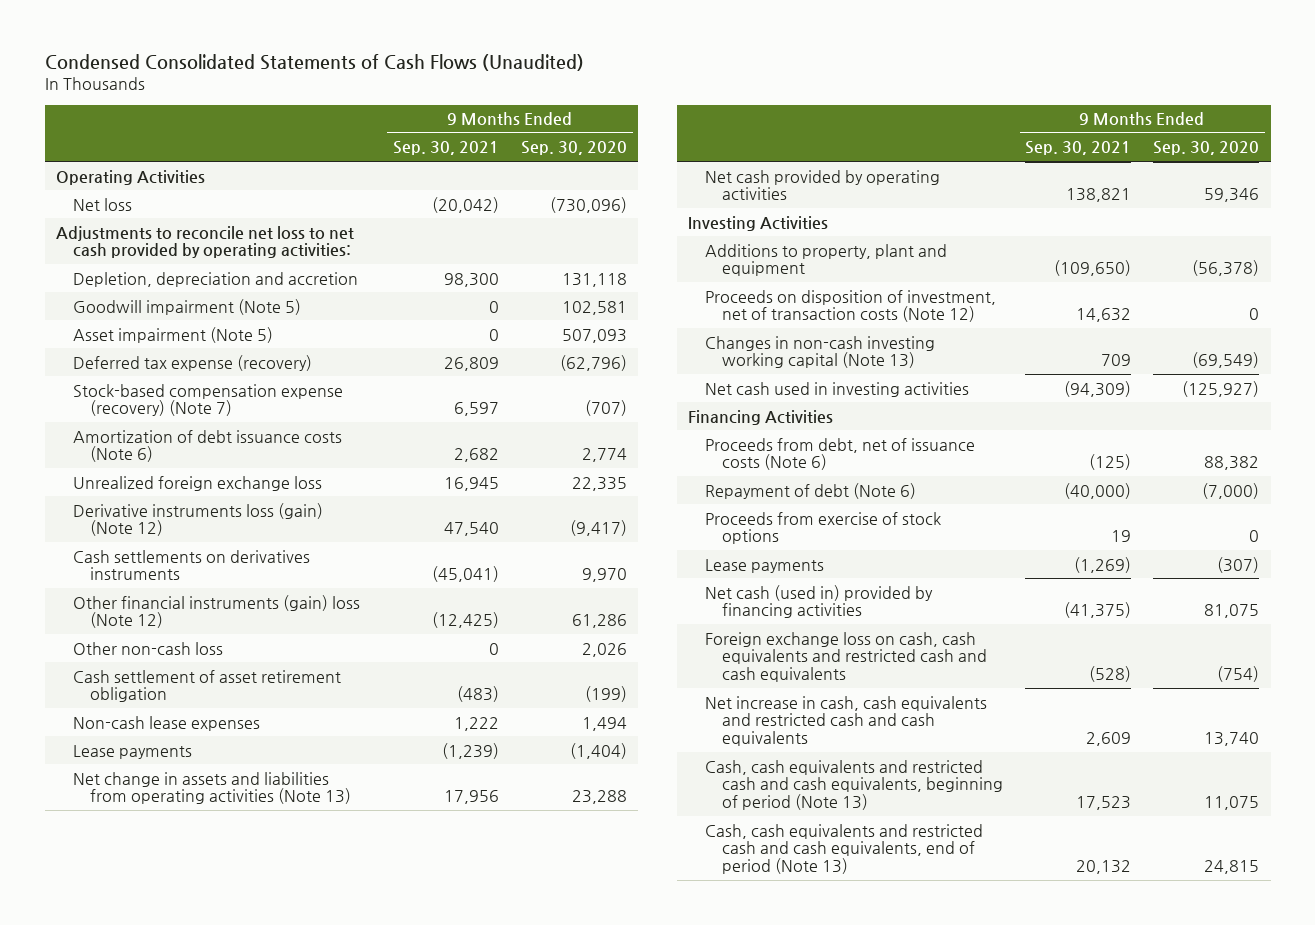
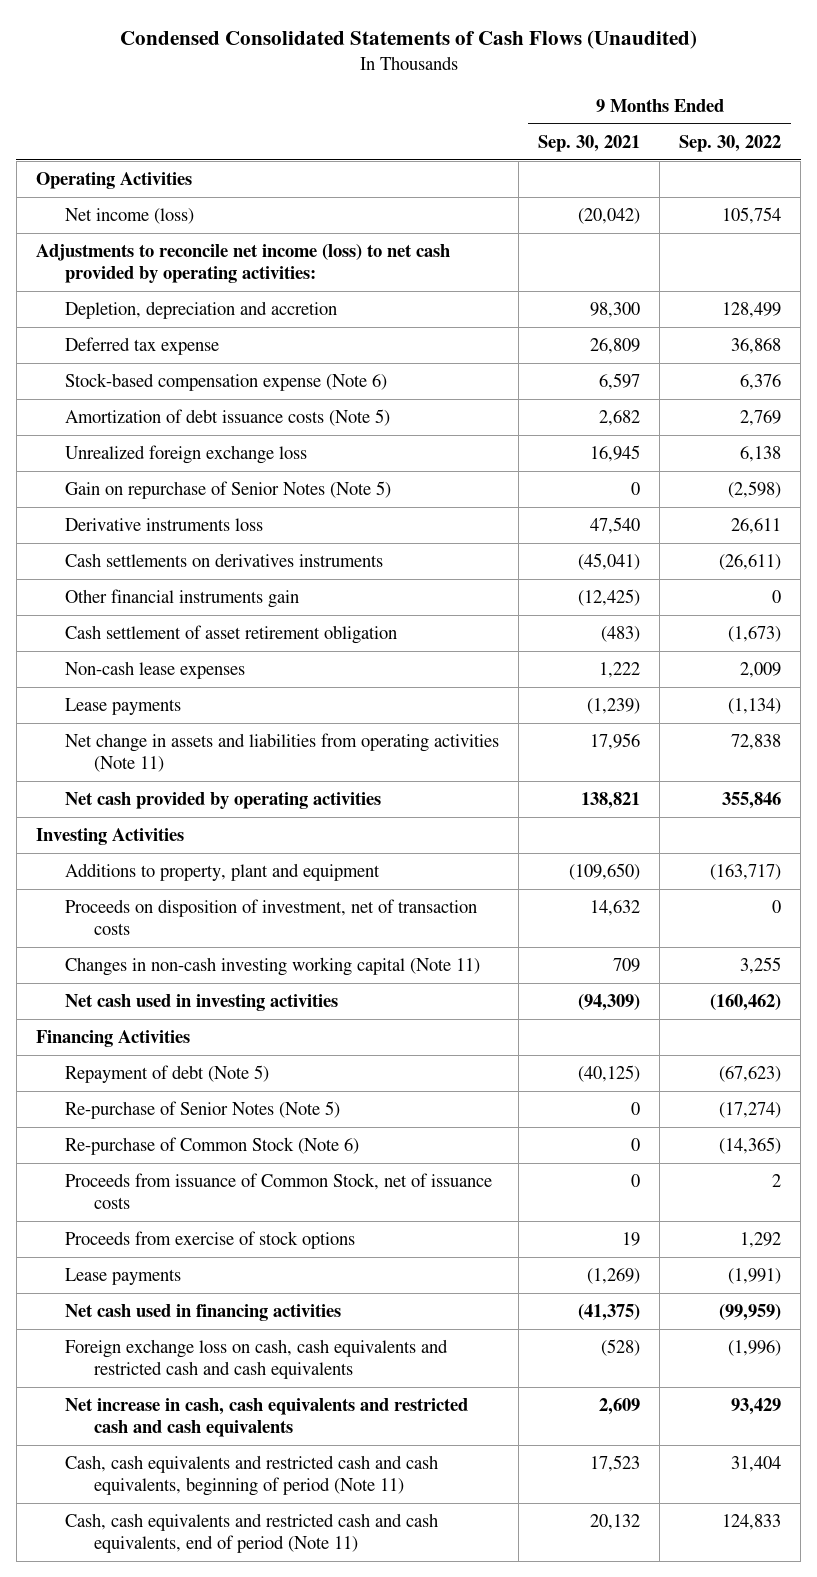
- | 9 Months Ended Sep. 30, 2021 | 9 Months Ended Sep. 30, 2020
+ | 9 Months Ended Sep. 30, 2021 | 9 Months Ended Sep. 30, 2022
- Net loss | (20,042) | (730,096)
- Adjustments to reconcile net loss to net cash provided by operating activities:
+ Net income (loss) | (20,042) | 105,754
+ Adjustments to reconcile net income (loss) to net cash provided by operating activities:
- Goodwill impairment (Note 5) | 0 | 102,581
- Asset impairment (Note 5) | 0 | 507,093
- Deferred tax expense (recovery) | 26,809 | (62,796)
- Stock-based compensation expense (recovery) (Note 7) | 6,597 | (707)
- Amortization of debt issuance costs (Note 6) | 2,682 | 2,774
+ Deferred tax expense | 26,809 | 36,868
+ Stock-based compensation expense (Note 6) | 6,597 | 6,376
+ Amortization of debt issuance costs (Note 5) | 2,682 | 2,769
- Derivative instruments loss (gain) (Note 12) | 47,540 | (9,417)
+ Gain on repurchase of Senior Notes (Note 5) | 0 | (2,598)
+ Derivative instruments loss | 47,540 | 26,611
- Other financial instruments (gain) loss (Note 12) | (12,425) | 61,286
- Other non-cash loss | 0 | 2,026
+ Other financial instruments gain | (12,425) | 0
- Net change in assets and liabilities from operating activities (Note 13) | 17,956 | 23,288
+ Net change in assets and liabilities from operating activities (Note 11) | 17,956 | 72,838
- Proceeds on disposition of investment, net of transaction costs (Note 12) | 14,632 | 0
- Changes in non-cash investing working capital (Note 13) | 709 | (69,549)
+ Proceeds on disposition of investment, net of transaction costs | 14,632 | 0
+ Changes in non-cash investing working capital (Note 11) | 709 | 3,255
- Proceeds from debt, net of issuance costs (Note 6) | (125) | 88,382
- Repayment of debt (Note 6) | (40,000) | (7,000)
+ Repayment of debt (Note 5) | (40,125) | (67,623)
+ Re-purchase of Senior Notes (Note 5) | 0 | (17,274)
+ Re-purchase of Common Stock (Note 6) | 0 | (14,365)
+ Proceeds from issuance of Common Stock, net of issuance costs | 0 | 2
- Net cash (used in) provided by financing activities | (41,375) | 81,075
+ Net cash used in financing activities | (41,375) | (99,959)
- Cash, cash equivalents and restricted cash and cash equivalents, beginning of period (Note 13) | 17,523 | 11,075
- Cash, cash equivalents and restricted cash and cash equivalents, end of period (Note 13) | 20,132 | 24,815
+ Cash, cash equivalents and restricted cash and cash equivalents, beginning of period (Note 11) | 17,523 | 31,404
+ Cash, cash equivalents and restricted cash and cash equivalents, end of period (Note 11) | 20,132 | 124,833

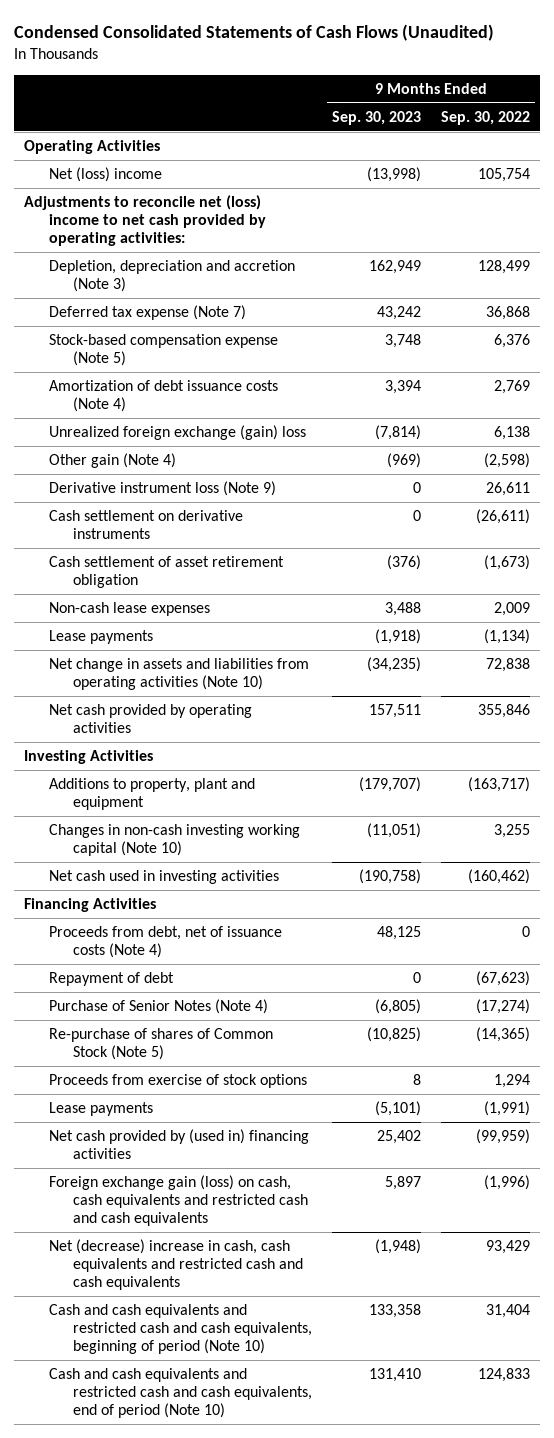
- | 9 Months Ended Sep. 30, 2021 | 9 Months Ended Sep. 30, 2022
+ | 9 Months Ended Sep. 30, 2023 | 9 Months Ended Sep. 30, 2022
- Net income (loss) | (20,042) | 105,754
- Adjustments to reconcile net income (loss) to net cash provided by operating activities:
- Depletion, depreciation and accretion | 98,300 | 128,499
- Deferred tax expense | 26,809 | 36,868
- Stock-based compensation expense (Note 6) | 6,597 | 6,376
- Amortization of debt issuance costs (Note 5) | 2,682 | 2,769
- Unrealized foreign exchange loss | 16,945 | 6,138
- Gain on repurchase of Senior Notes (Note 5) | 0 | (2,598)
- Derivative instruments loss | 47,540 | 26,611
- Cash settlements on derivatives instruments | (45,041) | (26,611)
- Other financial instruments gain | (12,425) | 0
+ Net (loss) income | (13,998) | 105,754
+ Adjustments to reconcile net (loss) income to net cash provided by operating activities:
+ Depletion, depreciation and accretion (Note 3) | 162,949 | 128,499
+ Deferred tax expense (Note 7) | 43,242 | 36,868
+ Stock-based compensation expense (Note 5) | 3,748 | 6,376
+ Amortization of debt issuance costs (Note 4) | 3,394 | 2,769
+ Unrealized foreign exchange (gain) loss | (7,814) | 6,138
+ Other gain (Note 4) | (969) | (2,598)
+ Derivative instrument loss (Note 9) | 0 | 26,611
+ Cash settlement on derivative instruments | 0 | (26,611)
- Net change in assets and liabilities from operating activities (Note 11) | 17,956 | 72,838
+ Net change in assets and liabilities from operating activities (Note 10) | (34,235) | 72,838
- Proceeds on disposition of investment, net of transaction costs | 14,632 | 0
- Changes in non-cash investing working capital (Note 11) | 709 | 3,255
+ Changes in non-cash investing working capital (Note 10) | (11,051) | 3,255
- Repayment of debt (Note 5) | (40,125) | (67,623)
- Re-purchase of Senior Notes (Note 5) | 0 | (17,274)
- Re-purchase of Common Stock (Note 6) | 0 | (14,365)
- Proceeds from issuance of Common Stock, net of issuance costs | 0 | 2
- Proceeds from exercise of stock options | 19 | 1,292
+ Proceeds from debt, net of issuance costs (Note 4) | 48,125 | 0
+ Repayment of debt | 0 | (67,623)
+ Purchase of Senior Notes (Note 4) | (6,805) | (17,274)
+ Re-purchase of shares of Common Stock (Note 5) | (10,825) | (14,365)
+ Proceeds from exercise of stock options | 8 | 1,294
- Net cash used in financing activities | (41,375) | (99,959)
- Foreign exchange loss on cash, cash equivalents and restricted cash and cash equivalents | (528) | (1,996)
- Net increase in cash, cash equivalents and restricted cash and cash equivalents | 2,609 | 93,429
- Cash, cash equivalents and restricted cash and cash equivalents, beginning of period (Note 11) | 17,523 | 31,404
- Cash, cash equivalents and restricted cash and cash equivalents, end of period (Note 11) | 20,132 | 124,833
+ Net cash provided by (used in) financing activities | 25,402 | (99,959)
+ Foreign exchange gain (loss) on cash, cash equivalents and restricted cash and cash equivalents | 5,897 | (1,996)
+ Net (decrease) increase in cash, cash equivalents and restricted cash and cash equivalents | (1,948) | 93,429
+ Cash and cash equivalents and restricted cash and cash equivalents, beginning of period (Note 10) | 133,358 | 31,404
+ Cash and cash equivalents and restricted cash and cash equivalents, end of period (Note 10) | 131,410 | 124,833

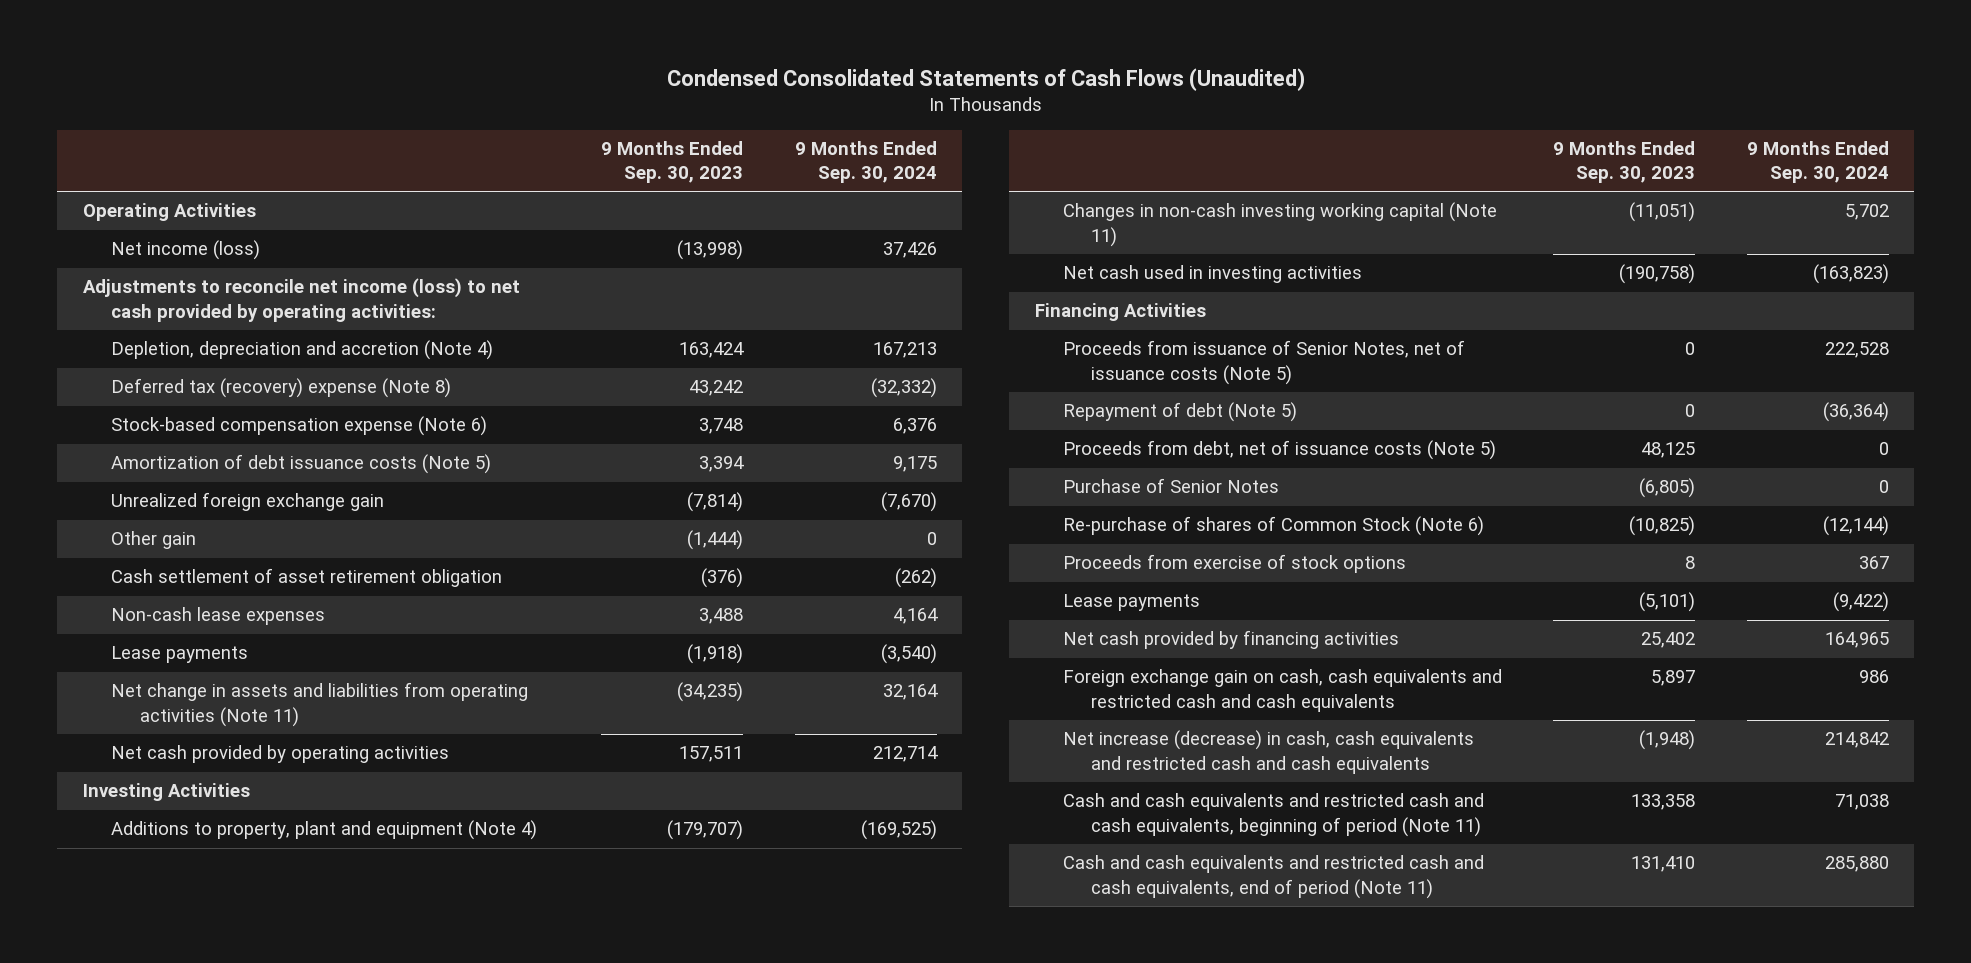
- | 9 Months Ended Sep. 30, 2023 | 9 Months Ended Sep. 30, 2022
+ | 9 Months Ended Sep. 30, 2023 | 9 Months Ended Sep. 30, 2024
- Net (loss) income | (13,998) | 105,754
- Adjustments to reconcile net (loss) income to net cash provided by operating activities:
- Depletion, depreciation and accretion (Note 3) | 162,949 | 128,499
- Deferred tax expense (Note 7) | 43,242 | 36,868
- Stock-based compensation expense (Note 5) | 3,748 | 6,376
- Amortization of debt issuance costs (Note 4) | 3,394 | 2,769
- Unrealized foreign exchange (gain) loss | (7,814) | 6,138
- Other gain (Note 4) | (969) | (2,598)
- Derivative instrument loss (Note 9) | 0 | 26,611
- Cash settlement on derivative instruments | 0 | (26,611)
+ Net income (loss) | (13,998) | 37,426
+ Adjustments to reconcile net income (loss) to net cash provided by operating activities:
+ Depletion, depreciation and accretion (Note 4) | 163,424 | 167,213
+ Deferred tax (recovery) expense (Note 8) | 43,242 | (32,332)
+ Stock-based compensation expense (Note 6) | 3,748 | 6,376
+ Amortization of debt issuance costs (Note 5) | 3,394 | 9,175
+ Unrealized foreign exchange gain | (7,814) | (7,670)
+ Other gain | (1,444) | 0
- Net change in assets and liabilities from operating activities (Note 10) | (34,235) | 72,838
+ Net change in assets and liabilities from operating activities (Note 11) | (34,235) | 32,164
- Additions to property, plant and equipment | (179,707) | (163,717)
- Changes in non-cash investing working capital (Note 10) | (11,051) | 3,255
+ Additions to property, plant and equipment (Note 4) | (179,707) | (169,525)
+ Changes in non-cash investing working capital (Note 11) | (11,051) | 5,702
- Proceeds from debt, net of issuance costs (Note 4) | 48,125 | 0
- Repayment of debt | 0 | (67,623)
- Purchase of Senior Notes (Note 4) | (6,805) | (17,274)
- Re-purchase of shares of Common Stock (Note 5) | (10,825) | (14,365)
+ Proceeds from issuance of Senior Notes, net of issuance costs (Note 5) | 0 | 222,528
+ Repayment of debt (Note 5) | 0 | (36,364)
+ Proceeds from debt, net of issuance costs (Note 5) | 48,125 | 0
+ Purchase of Senior Notes | (6,805) | 0
+ Re-purchase of shares of Common Stock (Note 6) | (10,825) | (12,144)
- Net cash provided by (used in) financing activities | 25,402 | (99,959)
- Foreign exchange gain (loss) on cash, cash equivalents and restricted cash and cash equivalents | 5,897 | (1,996)
- Net (decrease) increase in cash, cash equivalents and restricted cash and cash equivalents | (1,948) | 93,429
- Cash and cash equivalents and restricted cash and cash equivalents, beginning of period (Note 10) | 133,358 | 31,404
- Cash and cash equivalents and restricted cash and cash equivalents, end of period (Note 10) | 131,410 | 124,833
+ Net cash provided by financing activities | 25,402 | 164,965
+ Foreign exchange gain on cash, cash equivalents and restricted cash and cash equivalents | 5,897 | 986
+ Net increase (decrease) in cash, cash equivalents and restricted cash and cash equivalents | (1,948) | 214,842
+ Cash and cash equivalents and restricted cash and cash equivalents, beginning of period (Note 11) | 133,358 | 71,038
+ Cash and cash equivalents and restricted cash and cash equivalents, end of period (Note 11) | 131,410 | 285,880

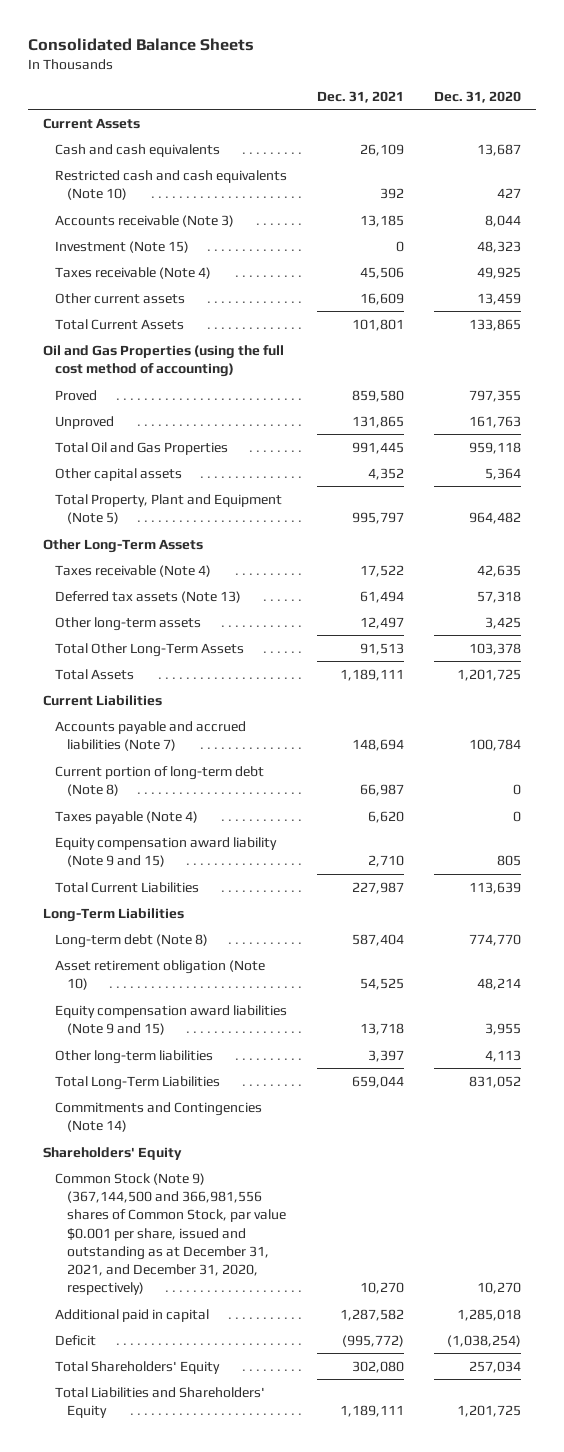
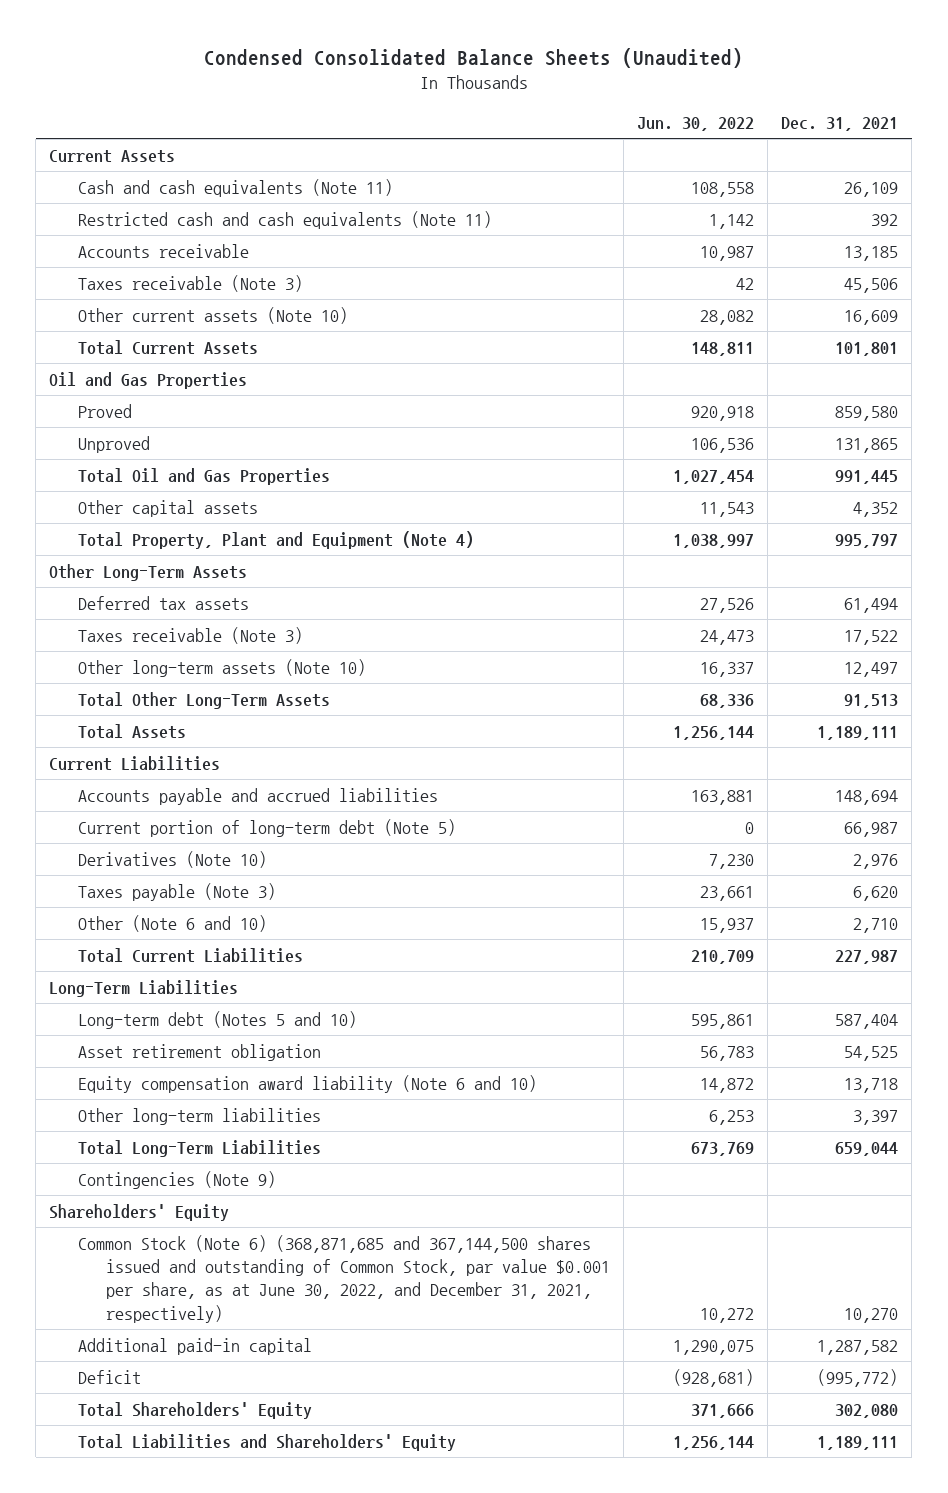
- Consolidated Balance Sheets
+ Condensed Consolidated Balance Sheets (Unaudited)
- | Dec. 31, 2021 | Dec. 31, 2020
+ | Jun. 30, 2022 | Dec. 31, 2021
- Cash and cash equivalents | 26,109 | 13,687
- Restricted cash and cash equivalents (Note 10) | 392 | 427
- Accounts receivable (Note 3) | 13,185 | 8,044
- Investment (Note 15) | 0 | 48,323
- Taxes receivable (Note 4) | 45,506 | 49,925
- Other current assets | 16,609 | 13,459
+ Cash and cash equivalents (Note 11) | 108,558 | 26,109
+ Restricted cash and cash equivalents (Note 11) | 1,142 | 392
+ Accounts receivable | 10,987 | 13,185
+ Taxes receivable (Note 3) | 42 | 45,506
+ Other current assets (Note 10) | 28,082 | 16,609
- Oil and Gas Properties (using the full cost method of accounting)
+ Oil and Gas Properties
- Total Property, Plant and Equipment (Note 5) | 995,797 | 964,482
+ Total Property, Plant and Equipment (Note 4) | 1,038,997 | 995,797
- Taxes receivable (Note 4) | 17,522 | 42,635
- Deferred tax assets (Note 13) | 61,494 | 57,318
- Other long-term assets | 12,497 | 3,425
+ Deferred tax assets | 27,526 | 61,494
+ Taxes receivable (Note 3) | 24,473 | 17,522
+ Other long-term assets (Note 10) | 16,337 | 12,497
- Accounts payable and accrued liabilities (Note 7) | 148,694 | 100,784
- Current portion of long-term debt (Note 8) | 66,987 | 0
- Taxes payable (Note 4) | 6,620 | 0
- Equity compensation award liability (Note 9 and 15) | 2,710 | 805
+ Accounts payable and accrued liabilities | 163,881 | 148,694
+ Current portion of long-term debt (Note 5) | 0 | 66,987
+ Derivatives (Note 10) | 7,230 | 2,976
+ Taxes payable (Note 3) | 23,661 | 6,620
+ Other (Note 6 and 10) | 15,937 | 2,710
- Long-term debt (Note 8) | 587,404 | 774,770
- Asset retirement obligation (Note 10) | 54,525 | 48,214
- Equity compensation award liabilities (Note 9 and 15) | 13,718 | 3,955
+ Long-term debt (Notes 5 and 10) | 595,861 | 587,404
+ Asset retirement obligation | 56,783 | 54,525
+ Equity compensation award liability (Note 6 and 10) | 14,872 | 13,718
- Commitments and Contingencies (Note 14)
+ Contingencies (Note 9)
- Common Stock (Note 9) (367,144,500 and 366,981,556 shares of Common Stock, par value $0.001 per share, issued and outstanding as at December 31, 2021, and December 31, 2020, respectively) | 10,270 | 10,270
- Additional paid in capital | 1,287,582 | 1,285,018
+ Common Stock (Note 6) (368,871,685 and 367,144,500 shares issued and outstanding of Common Stock, par value $0.001 per share, as at June 30, 2022, and December 31, 2021, respectively) | 10,272 | 10,270
+ Additional paid-in capital | 1,290,075 | 1,287,582

